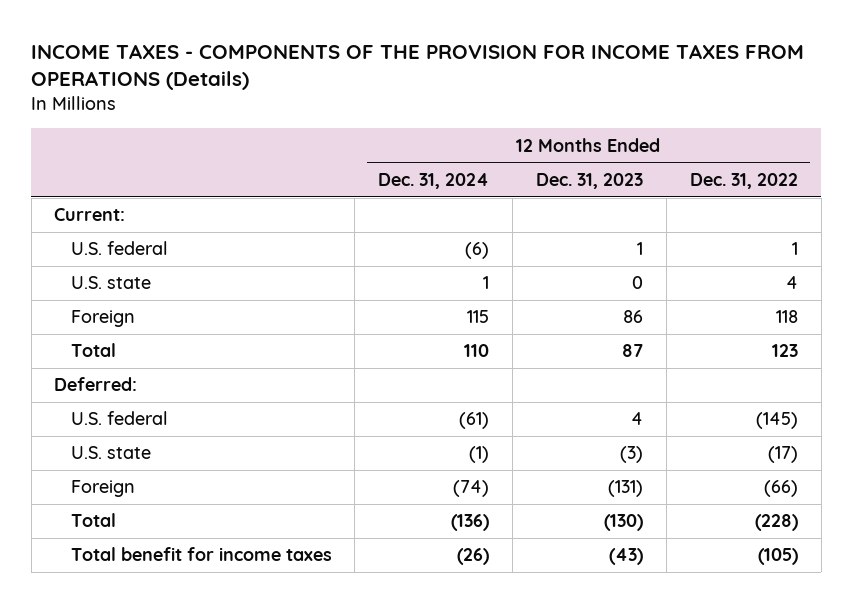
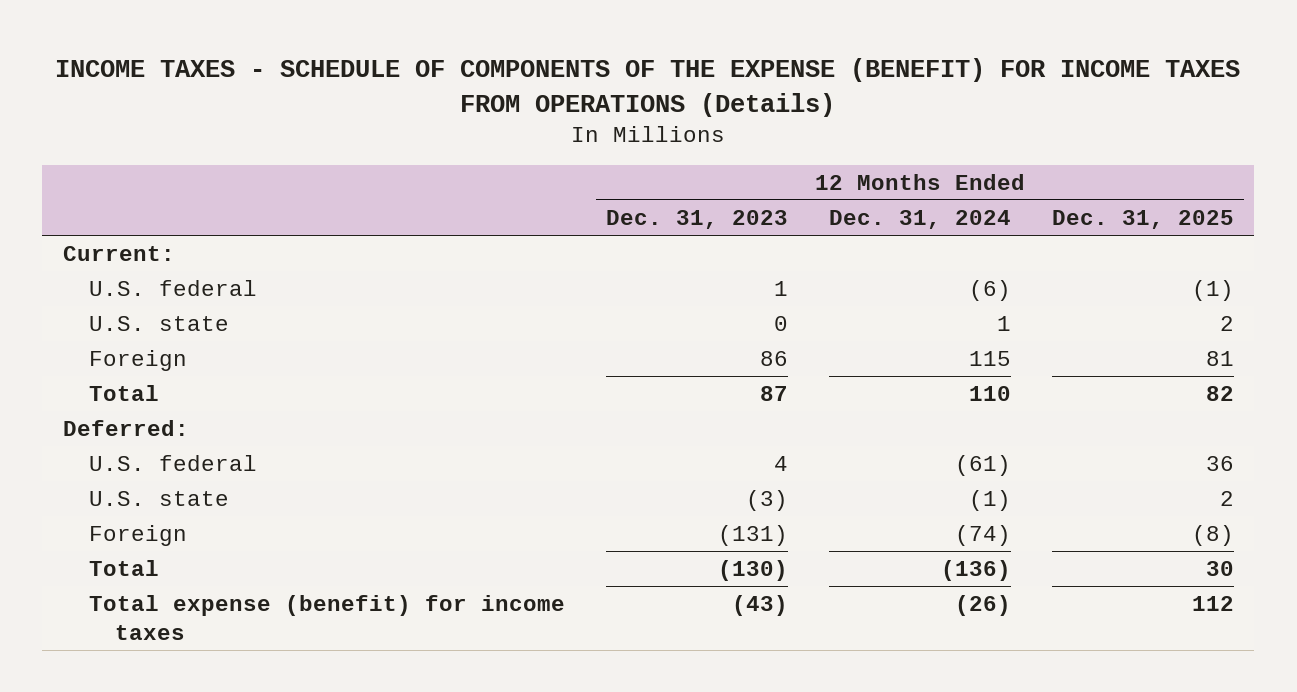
- INCOME TAXES - COMPONENTS OF THE PROVISION FOR INCOME TAXES FROM OPERATIONS (Details)
+ INCOME TAXES - SCHEDULE OF COMPONENTS OF THE EXPENSE (BENEFIT) FOR INCOME TAXES FROM OPERATIONS (Details)
- | 12 Months Ended Dec. 31, 2024 | 12 Months Ended Dec. 31, 2023 | 12 Months Ended Dec. 31, 2022
+ | 12 Months Ended Dec. 31, 2023 | 12 Months Ended Dec. 31, 2024 | 12 Months Ended Dec. 31, 2025
- Total benefit for income taxes | (26) | (43) | (105)
+ Total expense (benefit) for income taxes | (43) | (26) | 112

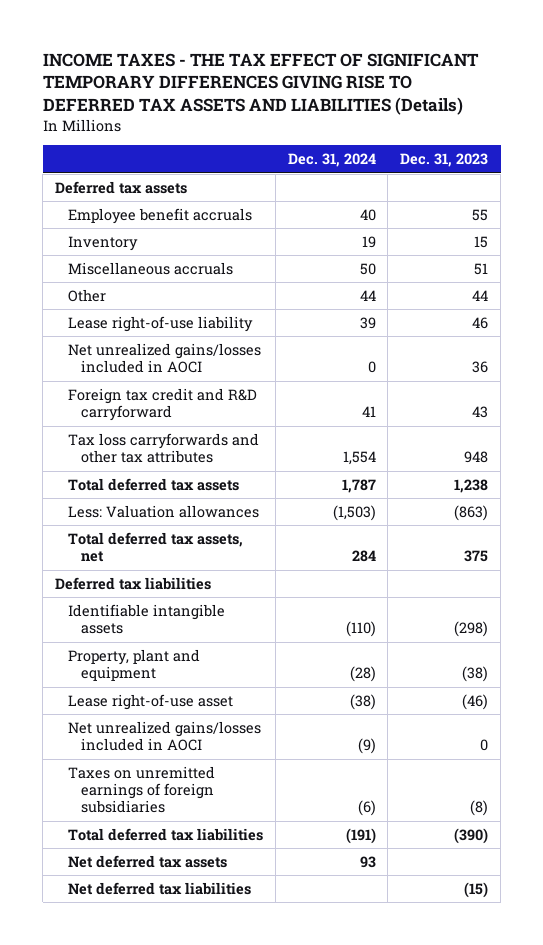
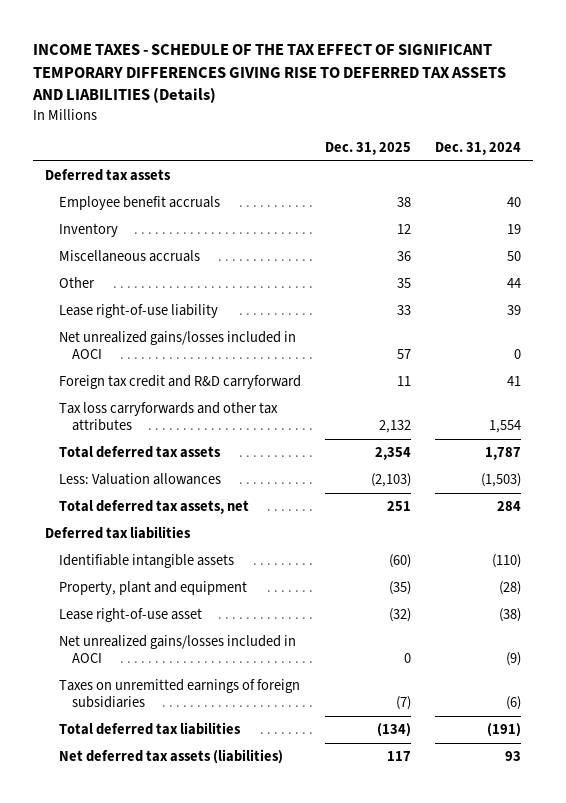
- INCOME TAXES - THE TAX EFFECT OF SIGNIFICANT TEMPORARY DIFFERENCES GIVING RISE TO DEFERRED TAX ASSETS AND LIABILITIES (Details)
+ INCOME TAXES - SCHEDULE OF THE TAX EFFECT OF SIGNIFICANT TEMPORARY DIFFERENCES GIVING RISE TO DEFERRED TAX ASSETS AND LIABILITIES (Details)
- | Dec. 31, 2024 | Dec. 31, 2023
+ | Dec. 31, 2025 | Dec. 31, 2024
- Net deferred tax assets | 93 |
- Net deferred tax liabilities | | (15)
+ Net deferred tax assets (liabilities) | 117 | 93

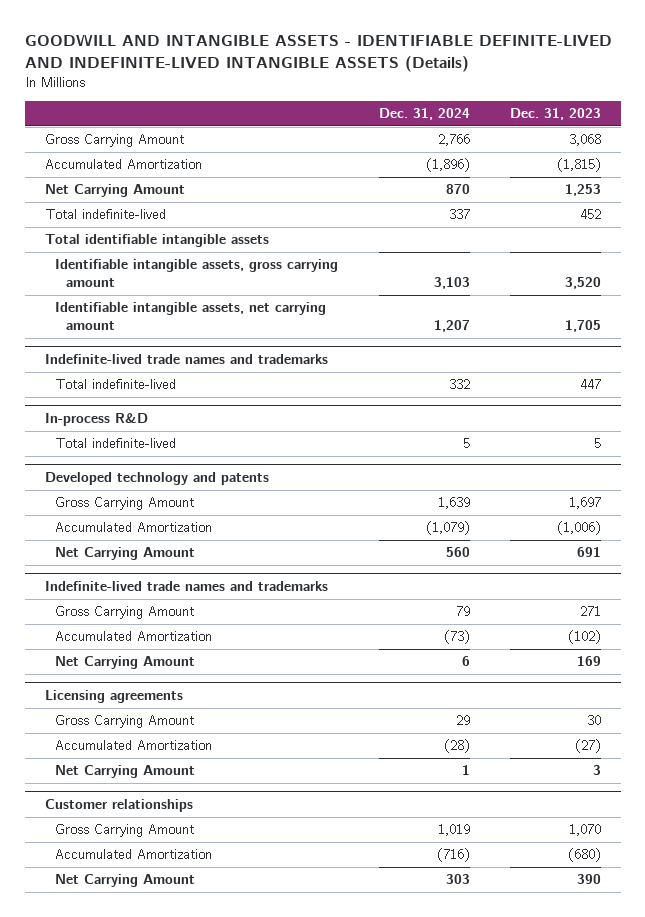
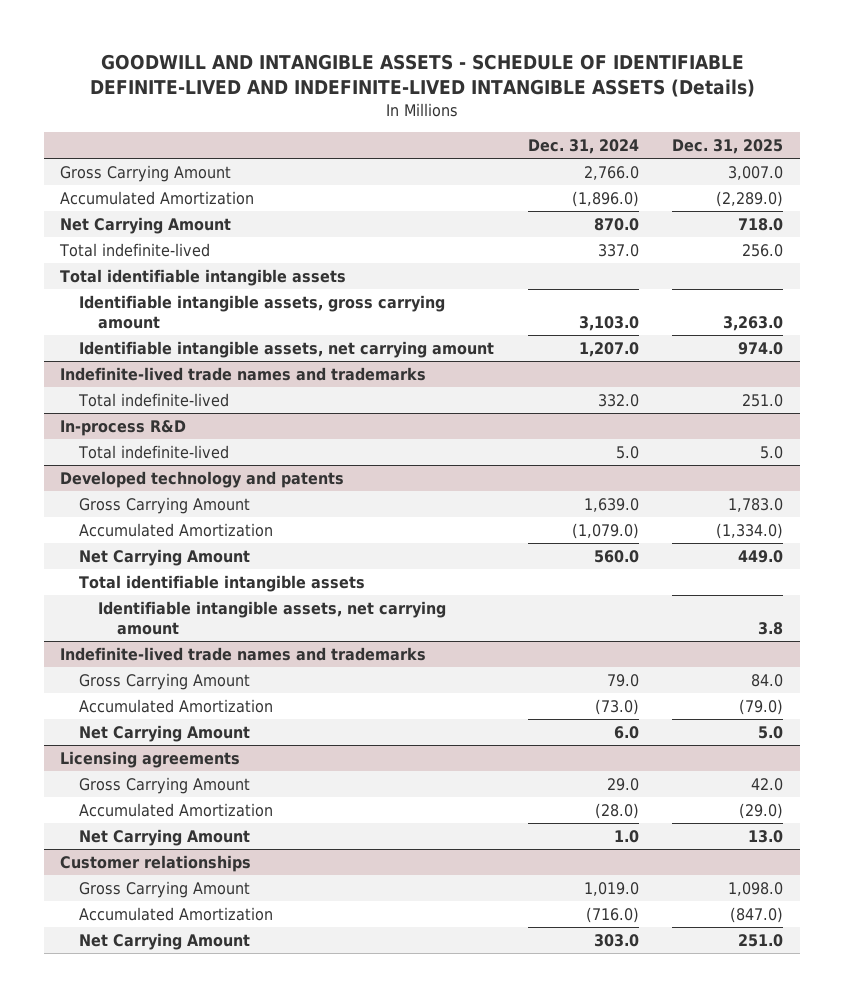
- GOODWILL AND INTANGIBLE ASSETS - IDENTIFIABLE DEFINITE-LIVED AND INDEFINITE-LIVED INTANGIBLE ASSETS (Details)
+ GOODWILL AND INTANGIBLE ASSETS - SCHEDULE OF IDENTIFIABLE DEFINITE-LIVED AND INDEFINITE-LIVED INTANGIBLE ASSETS (Details)
- | Dec. 31, 2024 | Dec. 31, 2023
+ | Dec. 31, 2024 | Dec. 31, 2025
- Gross Carrying Amount | 2,766 | 3,068
- Accumulated Amortization | (1,896) | (1,815)
- Net Carrying Amount | 870 | 1,253
- Total indefinite-lived | 337 | 452
+ Gross Carrying Amount | 2,766.0 | 3,007.0
+ Accumulated Amortization | (1,896.0) | (2,289.0)
+ Net Carrying Amount | 870.0 | 718.0
+ Total indefinite-lived | 337.0 | 256.0
- Identifiable intangible assets, gross carrying amount | 3,103 | 3,520
- Identifiable intangible assets, net carrying amount | 1,207 | 1,705
+ Identifiable intangible assets, gross carrying amount | 3,103.0 | 3,263.0
+ Identifiable intangible assets, net carrying amount | 1,207.0 | 974.0
@ Indefinite-lived trade names and trademarks
- Total indefinite-lived | 332 | 447
+ Total indefinite-lived | 332.0 | 251.0
@ In-process R&D
- Total indefinite-lived | 5 | 5
+ Total indefinite-lived | 5.0 | 5.0
@ Developed technology and patents
- Gross Carrying Amount | 1,639 | 1,697
- Accumulated Amortization | (1,079) | (1,006)
- Net Carrying Amount | 560 | 691
+ Gross Carrying Amount | 1,639.0 | 1,783.0
+ Accumulated Amortization | (1,079.0) | (1,334.0)
+ Net Carrying Amount | 560.0 | 449.0
+ Total identifiable intangible assets
+ Identifiable intangible assets, net carrying amount | | 3.8
@ Indefinite-lived trade names and trademarks
- Gross Carrying Amount | 79 | 271
- Accumulated Amortization | (73) | (102)
- Net Carrying Amount | 6 | 169
+ Gross Carrying Amount | 79.0 | 84.0
+ Accumulated Amortization | (73.0) | (79.0)
+ Net Carrying Amount | 6.0 | 5.0
@ Licensing agreements
- Gross Carrying Amount | 29 | 30
- Accumulated Amortization | (28) | (27)
- Net Carrying Amount | 1 | 3
+ Gross Carrying Amount | 29.0 | 42.0
+ Accumulated Amortization | (28.0) | (29.0)
+ Net Carrying Amount | 1.0 | 13.0
@ Customer relationships
- Gross Carrying Amount | 1,019 | 1,070
- Accumulated Amortization | (716) | (680)
- Net Carrying Amount | 303 | 390
+ Gross Carrying Amount | 1,019.0 | 1,098.0
+ Accumulated Amortization | (716.0) | (847.0)
+ Net Carrying Amount | 303.0 | 251.0

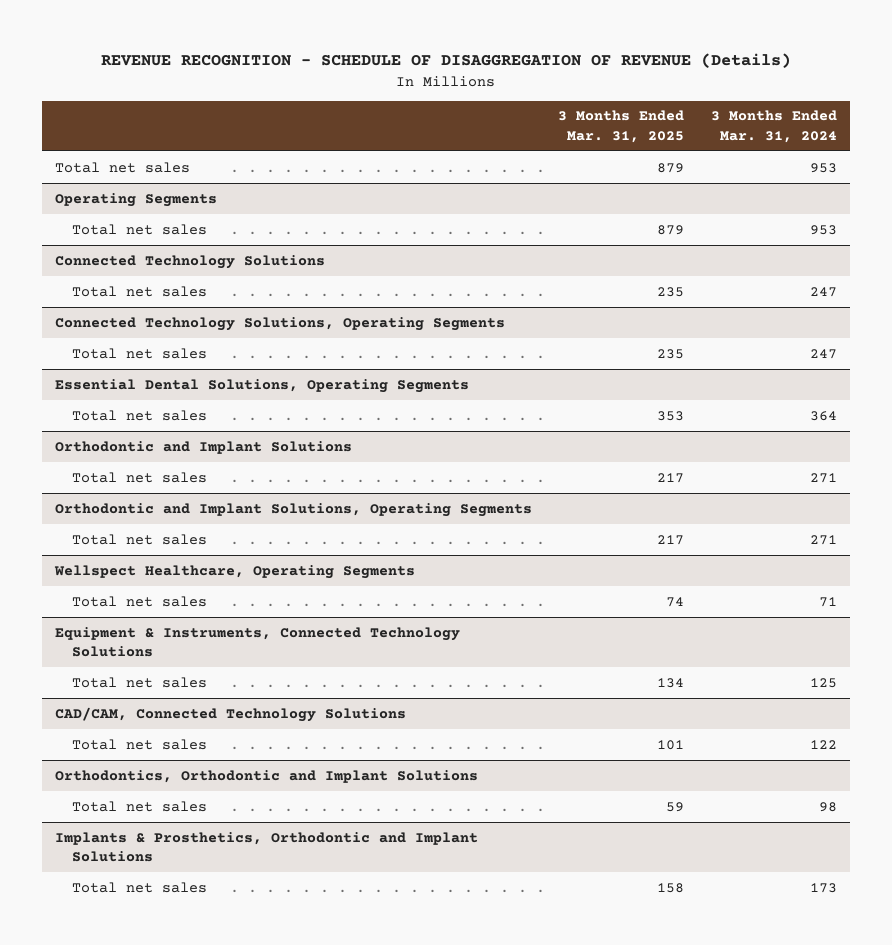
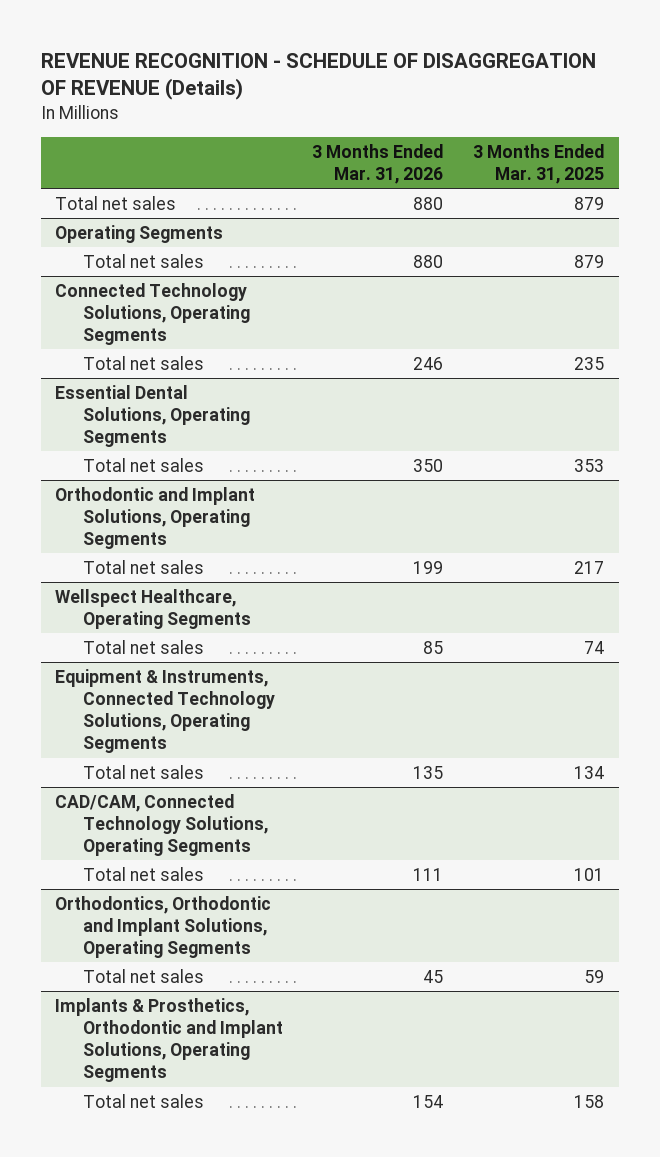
- | 3 Months Ended Mar. 31, 2025 | 3 Months Ended Mar. 31, 2024
+ | 3 Months Ended Mar. 31, 2026 | 3 Months Ended Mar. 31, 2025
- Connected Technology Solutions
- Total net sales | 235 | 247
- Orthodontic and Implant Solutions
- Total net sales | 217 | 271
- Equipment & Instruments, Connected Technology Solutions
+ Equipment & Instruments, Connected Technology Solutions, Operating Segments
- CAD/CAM, Connected Technology Solutions
+ CAD/CAM, Connected Technology Solutions, Operating Segments
- Orthodontics, Orthodontic and Implant Solutions
+ Orthodontics, Orthodontic and Implant Solutions, Operating Segments
- Implants & Prosthetics, Orthodontic and Implant Solutions
+ Implants & Prosthetics, Orthodontic and Implant Solutions, Operating Segments

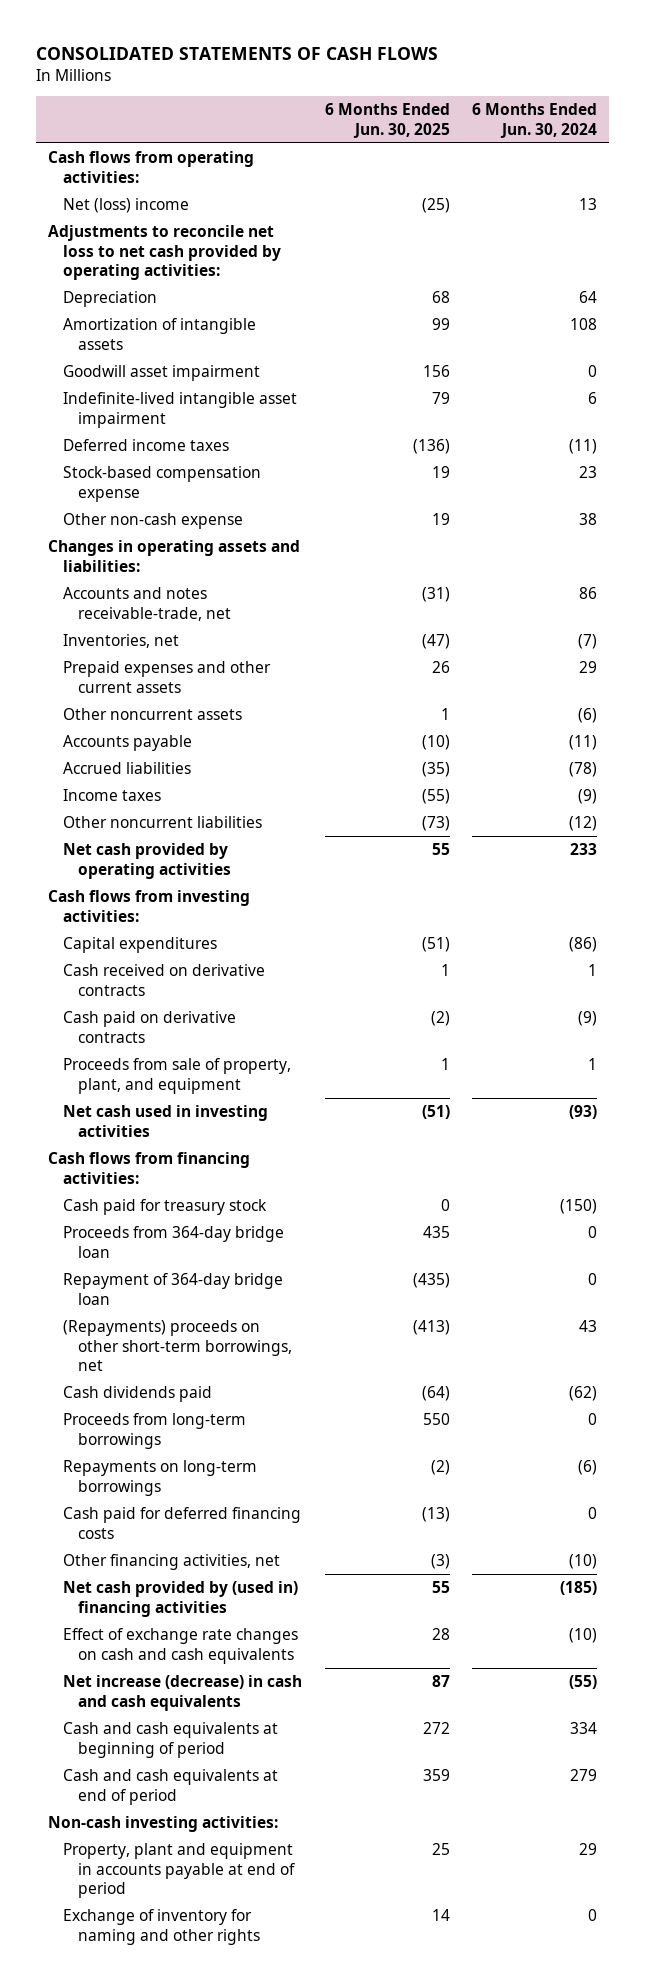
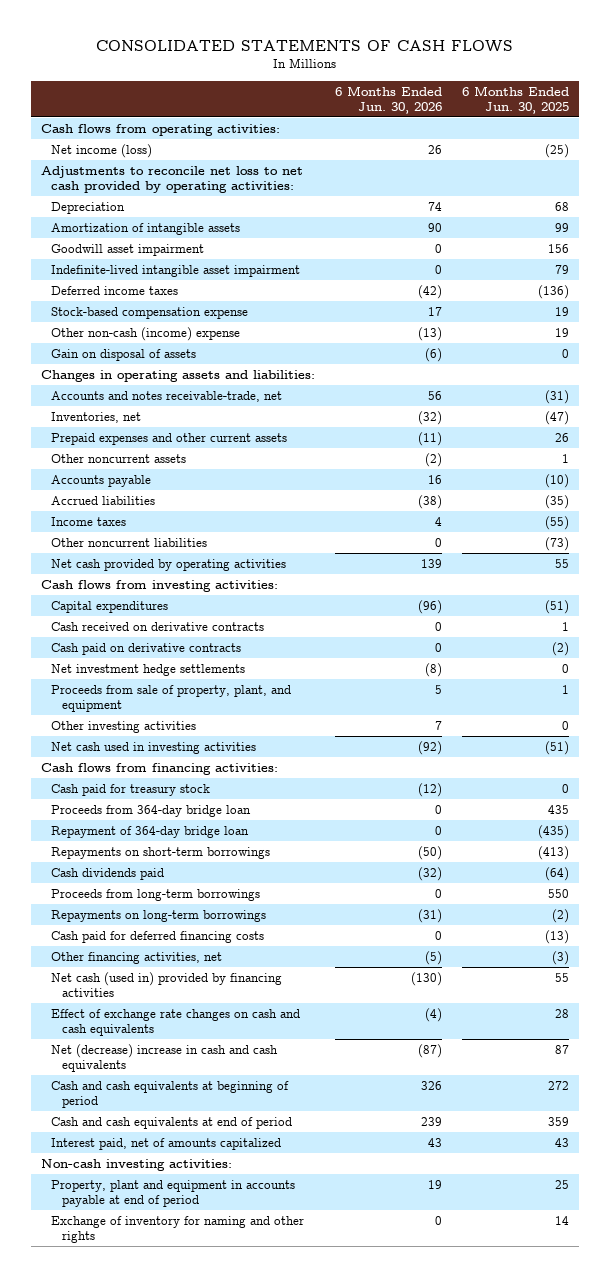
- | 6 Months Ended Jun. 30, 2025 | 6 Months Ended Jun. 30, 2024
+ | 6 Months Ended Jun. 30, 2026 | 6 Months Ended Jun. 30, 2025
- Net (loss) income | (25) | 13
+ Net income (loss) | 26 | (25)
- Other non-cash expense | 19 | 38
+ Other non-cash (income) expense | (13) | 19
+ Gain on disposal of assets | (6) | 0
+ Net investment hedge settlements | (8) | 0
+ Other investing activities | 7 | 0
- (Repayments) proceeds on other short-term borrowings, net | (413) | 43
+ Repayments on short-term borrowings | (50) | (413)
- Net cash provided by (used in) financing activities | 55 | (185)
+ Net cash (used in) provided by financing activities | (130) | 55
- Net increase (decrease) in cash and cash equivalents | 87 | (55)
+ Net (decrease) increase in cash and cash equivalents | (87) | 87
+ Interest paid, net of amounts capitalized | 43 | 43

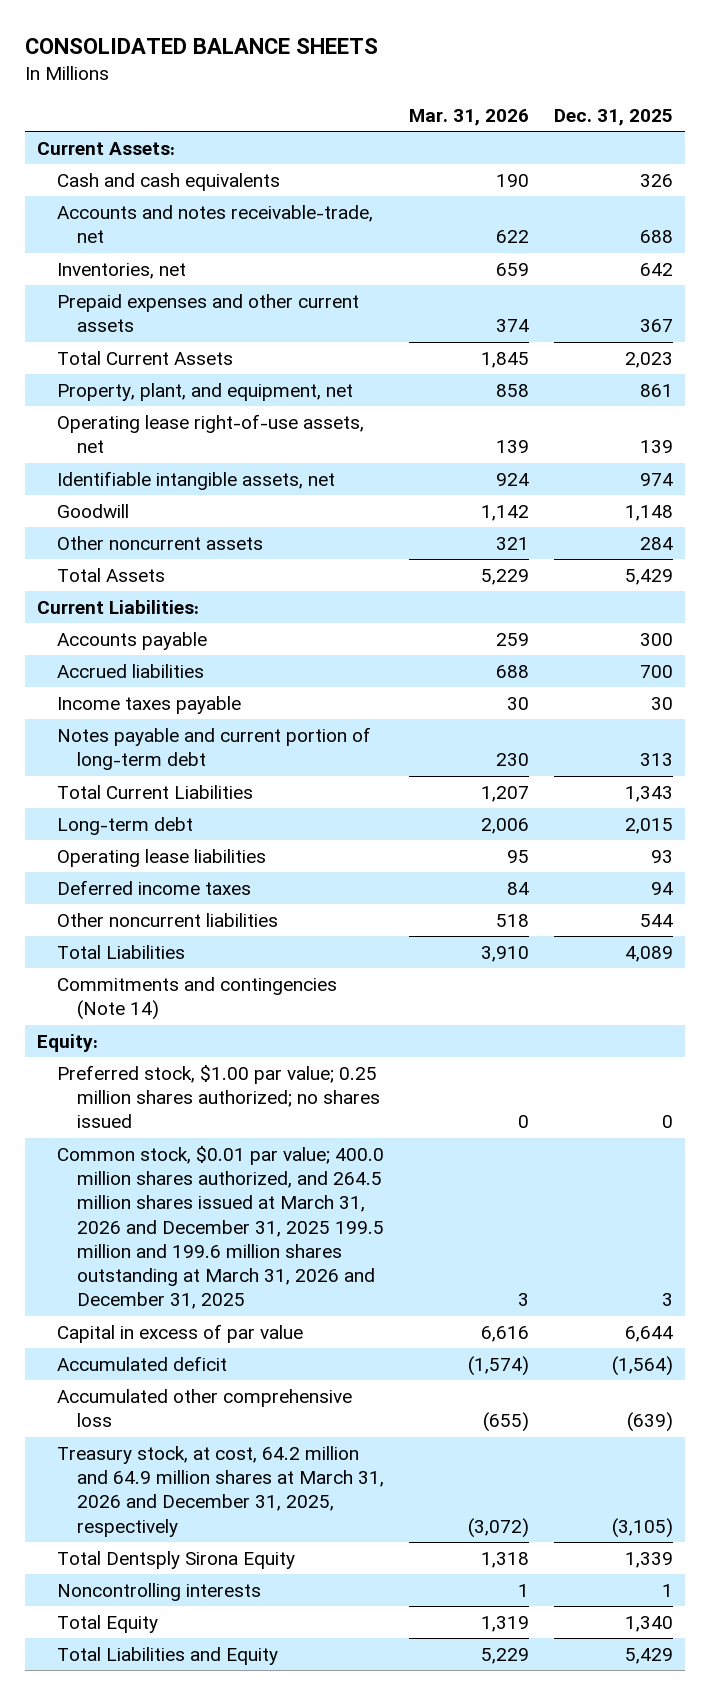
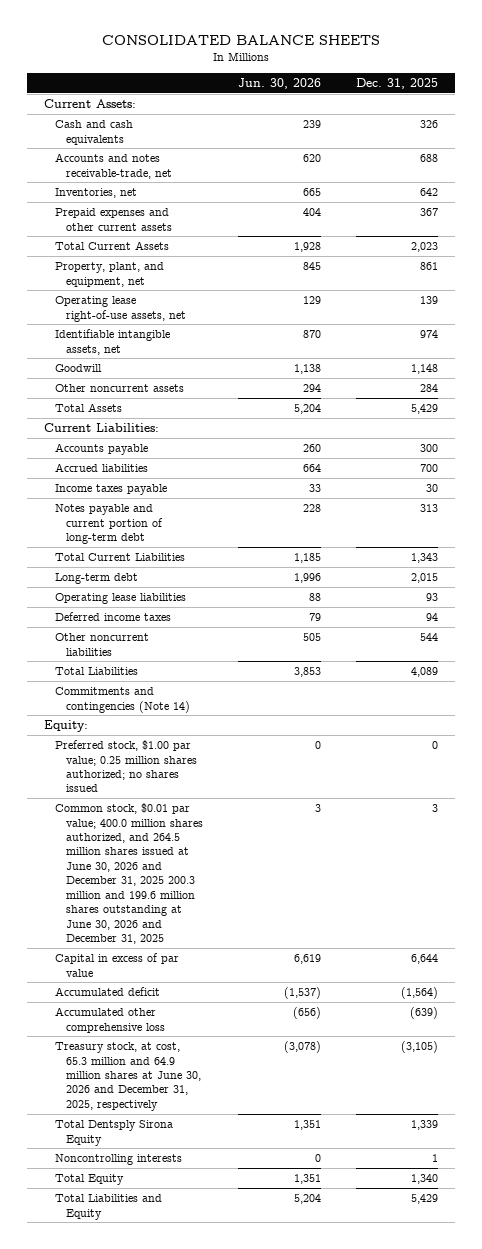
- | Mar. 31, 2026 | Dec. 31, 2025
+ | Jun. 30, 2026 | Dec. 31, 2025
- Common stock, $0.01 par value; 400.0 million shares authorized, and 264.5 million shares issued at March 31, 2026 and December 31, 2025 199.5 million and 199.6 million shares outstanding at March 31, 2026 and December 31, 2025 | 3 | 3
+ Common stock, $0.01 par value; 400.0 million shares authorized, and 264.5 million shares issued at June 30, 2026 and December 31, 2025 200.3 million and 199.6 million shares outstanding at June 30, 2026 and December 31, 2025 | 3 | 3
- Treasury stock, at cost, 64.2 million and 64.9 million shares at March 31, 2026 and December 31, 2025, respectively | (3,072) | (3,105)
+ Treasury stock, at cost, 65.3 million and 64.9 million shares at June 30, 2026 and December 31, 2025, respectively | (3,078) | (3,105)

